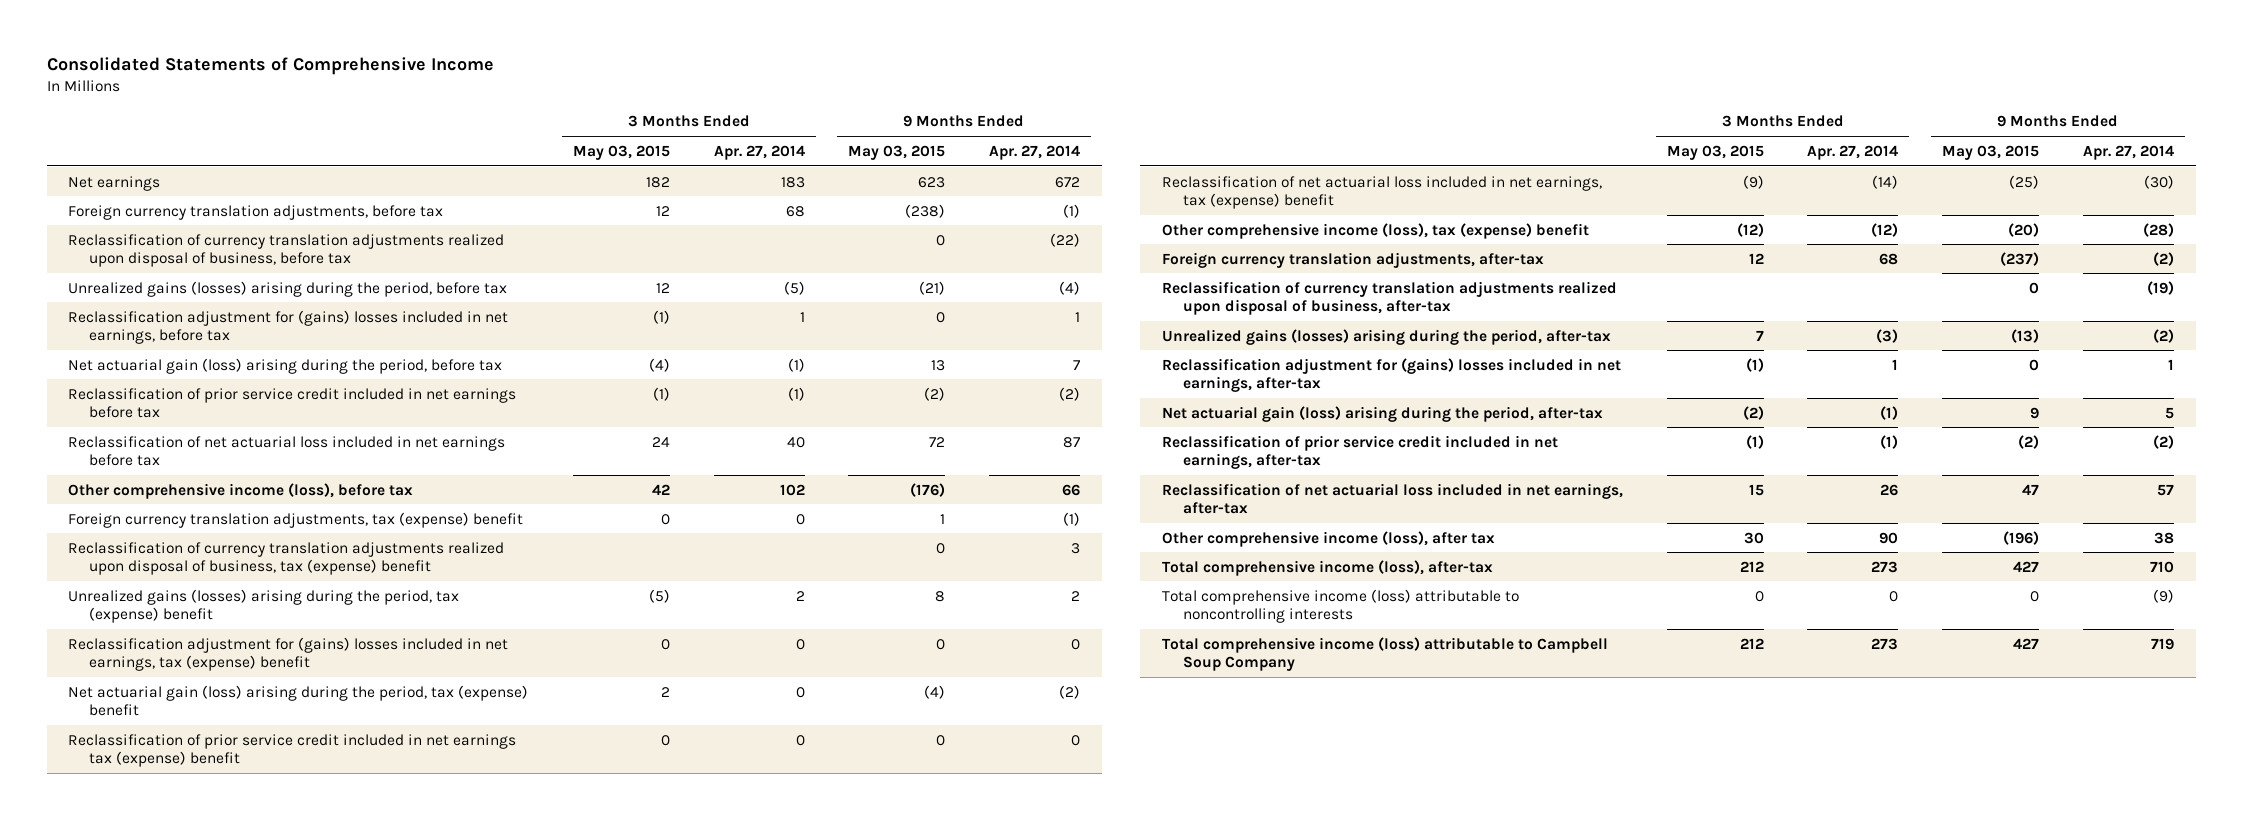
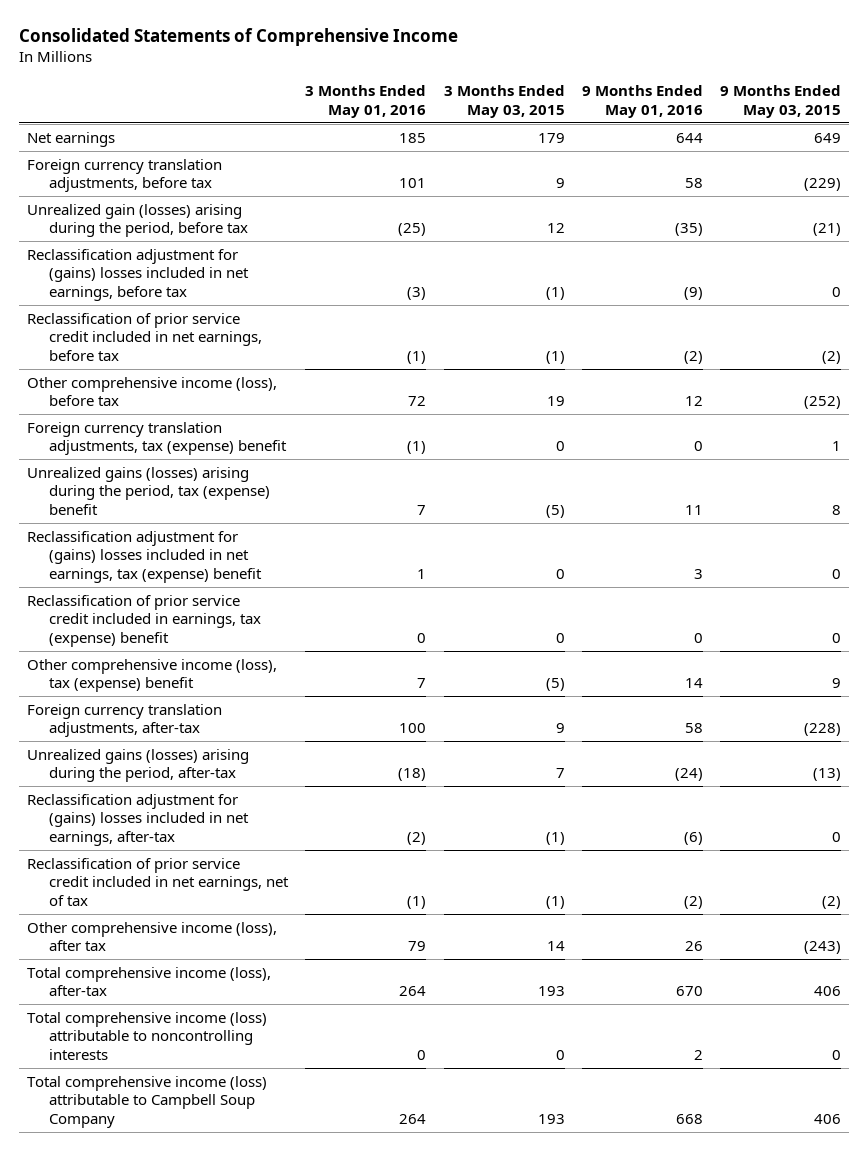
- | 3 Months Ended May 03, 2015 | 3 Months Ended Apr. 27, 2014 | 9 Months Ended May 03, 2015 | 9 Months Ended Apr. 27, 2014
+ | 3 Months Ended May 01, 2016 | 3 Months Ended May 03, 2015 | 9 Months Ended May 01, 2016 | 9 Months Ended May 03, 2015
- Net earnings | 182 | 183 | 623 | 672
- Foreign currency translation adjustments, before tax | 12 | 68 | (238) | (1)
- Reclassification of currency translation adjustments realized upon disposal of business, before tax | | | 0 | (22)
- Unrealized gains (losses) arising during the period, before tax | 12 | (5) | (21) | (4)
+ Net earnings | 185 | 179 | 644 | 649
+ Foreign currency translation adjustments, before tax | 101 | 9 | 58 | (229)
+ Unrealized gain (losses) arising during the period, before tax | (25) | 12 | (35) | (21)
- Net actuarial gain (loss) arising during the period, before tax | (4) | (1) | 13 | 7
- Reclassification of prior service credit included in net earnings before tax | (1) | (1) | (2) | (2)
- Reclassification of net actuarial loss included in net earnings before tax | 24 | 40 | 72 | 87
- Other comprehensive income (loss), before tax | 42 | 102 | (176) | 66
+ Reclassification of prior service credit included in net earnings, before tax | (1) | (1) | (2) | (2)
+ Other comprehensive income (loss), before tax | 72 | 19 | 12 | (252)
- Reclassification of currency translation adjustments realized upon disposal of business, tax (expense) benefit | | | 0 | 3
- Net actuarial gain (loss) arising during the period, tax (expense) benefit | 2 | 0 | (4) | (2)
- Reclassification of prior service credit included in net earnings tax (expense) benefit | 0 | 0 | 0 | 0
- Reclassification of net actuarial loss included in net earnings, tax (expense) benefit | (9) | (14) | (25) | (30)
- Other comprehensive income (loss), tax (expense) benefit | (12) | (12) | (20) | (28)
- Foreign currency translation adjustments, after-tax | 12 | 68 | (237) | (2)
- Reclassification of currency translation adjustments realized upon disposal of business, after-tax | | | 0 | (19)
+ Reclassification of prior service credit included in earnings, tax (expense) benefit | 0 | 0 | 0 | 0
+ Other comprehensive income (loss), tax (expense) benefit | 7 | (5) | 14 | 9
+ Foreign currency translation adjustments, after-tax | 100 | 9 | 58 | (228)
- Net actuarial gain (loss) arising during the period, after-tax | (2) | (1) | 9 | 5
- Reclassification of prior service credit included in net earnings, after-tax | (1) | (1) | (2) | (2)
- Reclassification of net actuarial loss included in net earnings, after-tax | 15 | 26 | 47 | 57
- Other comprehensive income (loss), after tax | 30 | 90 | (196) | 38
- Total comprehensive income (loss), after-tax | 212 | 273 | 427 | 710
+ Reclassification of prior service credit included in net earnings, net of tax | (1) | (1) | (2) | (2)
+ Other comprehensive income (loss), after tax | 79 | 14 | 26 | (243)
+ Total comprehensive income (loss), after-tax | 264 | 193 | 670 | 406
- Total comprehensive income (loss) attributable to Campbell Soup Company | 212 | 273 | 427 | 719
+ Total comprehensive income (loss) attributable to Campbell Soup Company | 264 | 193 | 668 | 406

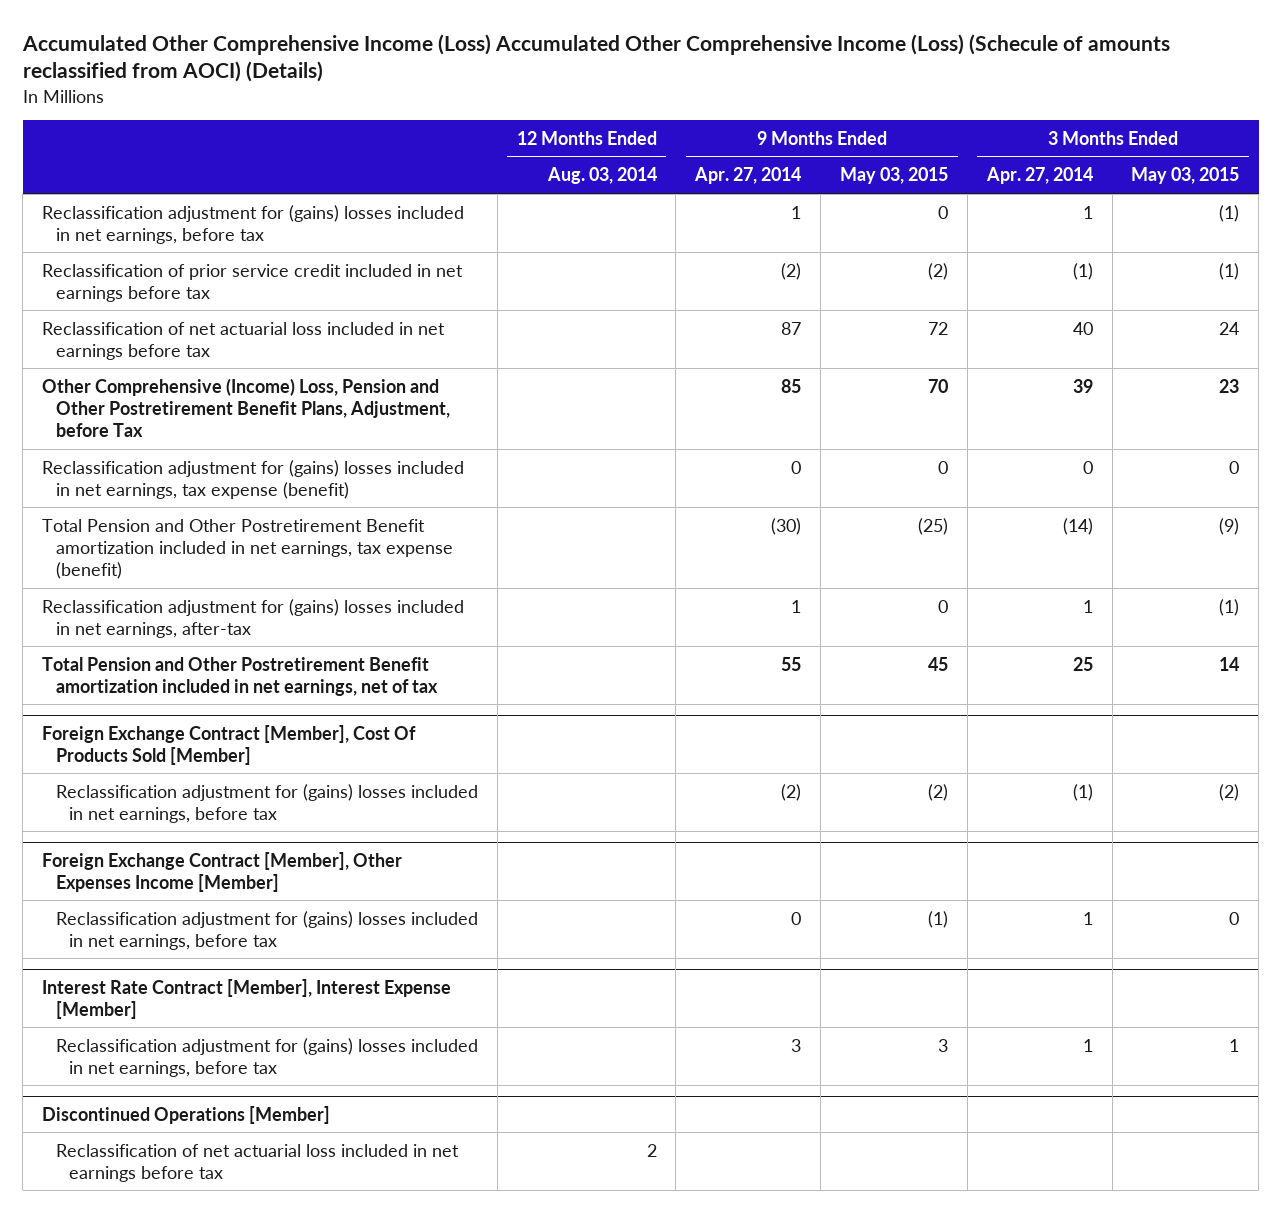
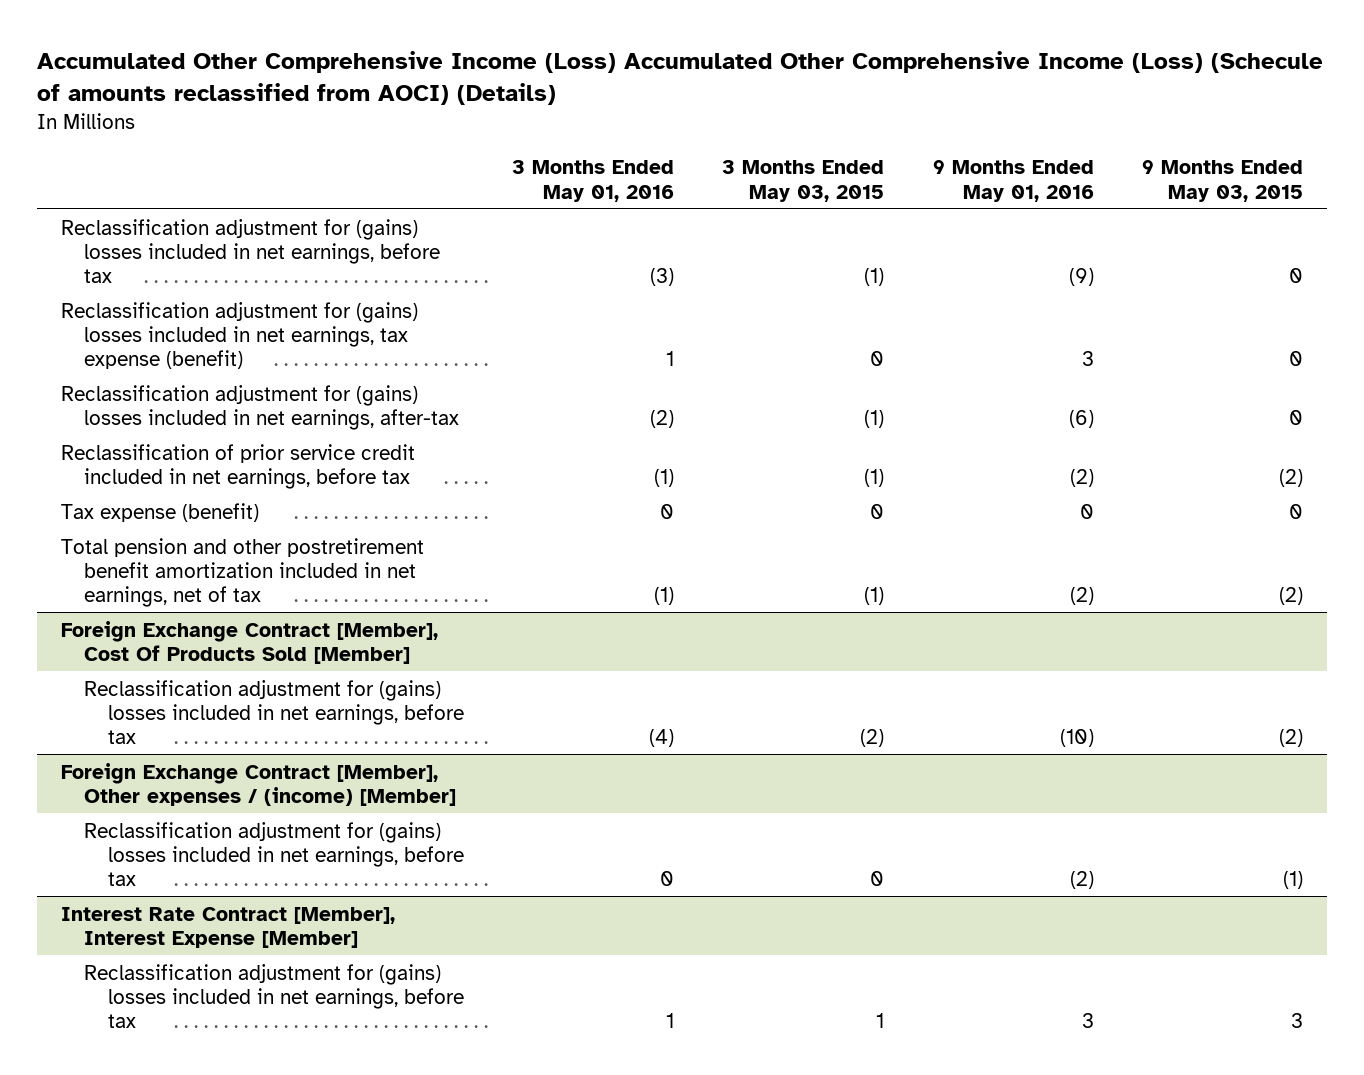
- | 12 Months Ended Aug. 03, 2014 | 9 Months Ended Apr. 27, 2014 | 9 Months Ended May 03, 2015 | 3 Months Ended Apr. 27, 2014 | 3 Months Ended May 03, 2015
+ | 3 Months Ended May 01, 2016 | 3 Months Ended May 03, 2015 | 9 Months Ended May 01, 2016 | 9 Months Ended May 03, 2015
- Reclassification of prior service credit included in net earnings before tax | | (2) | (2) | (1) | (1)
- Reclassification of net actuarial loss included in net earnings before tax | | 87 | 72 | 40 | 24
- Other Comprehensive (Income) Loss, Pension and Other Postretirement Benefit Plans, Adjustment, before Tax | | 85 | 70 | 39 | 23
- Total Pension and Other Postretirement Benefit amortization included in net earnings, tax expense (benefit) | | (30) | (25) | (14) | (9)
- Total Pension and Other Postretirement Benefit amortization included in net earnings, net of tax | | 55 | 45 | 25 | 14
+ Reclassification of prior service credit included in net earnings, before tax | (1) | (1) | (2) | (2)
+ Tax expense (benefit) | 0 | 0 | 0 | 0
+ Total pension and other postretirement benefit amortization included in net earnings, net of tax | (1) | (1) | (2) | (2)
- Foreign Exchange Contract [Member], Other Expenses Income [Member]
+ Foreign Exchange Contract [Member], Other expenses / (income) [Member]
- Discontinued Operations [Member]
- Reclassification of net actuarial loss included in net earnings before tax | 2 | | | |

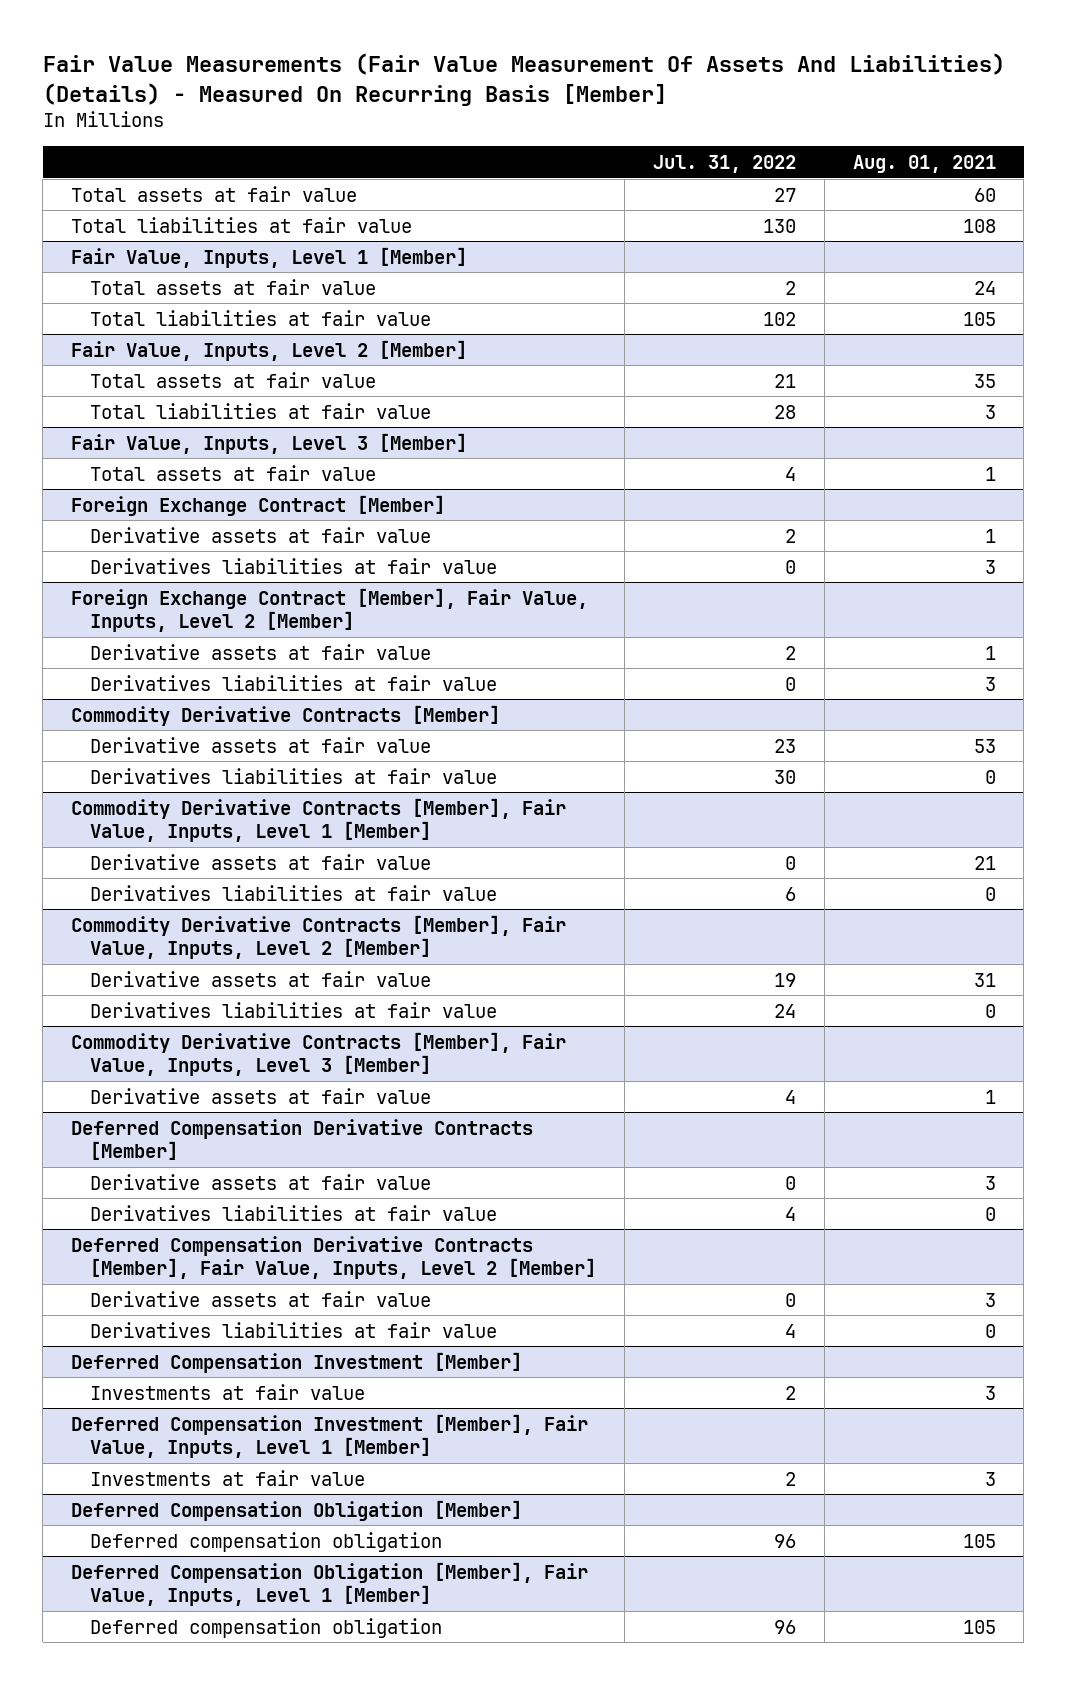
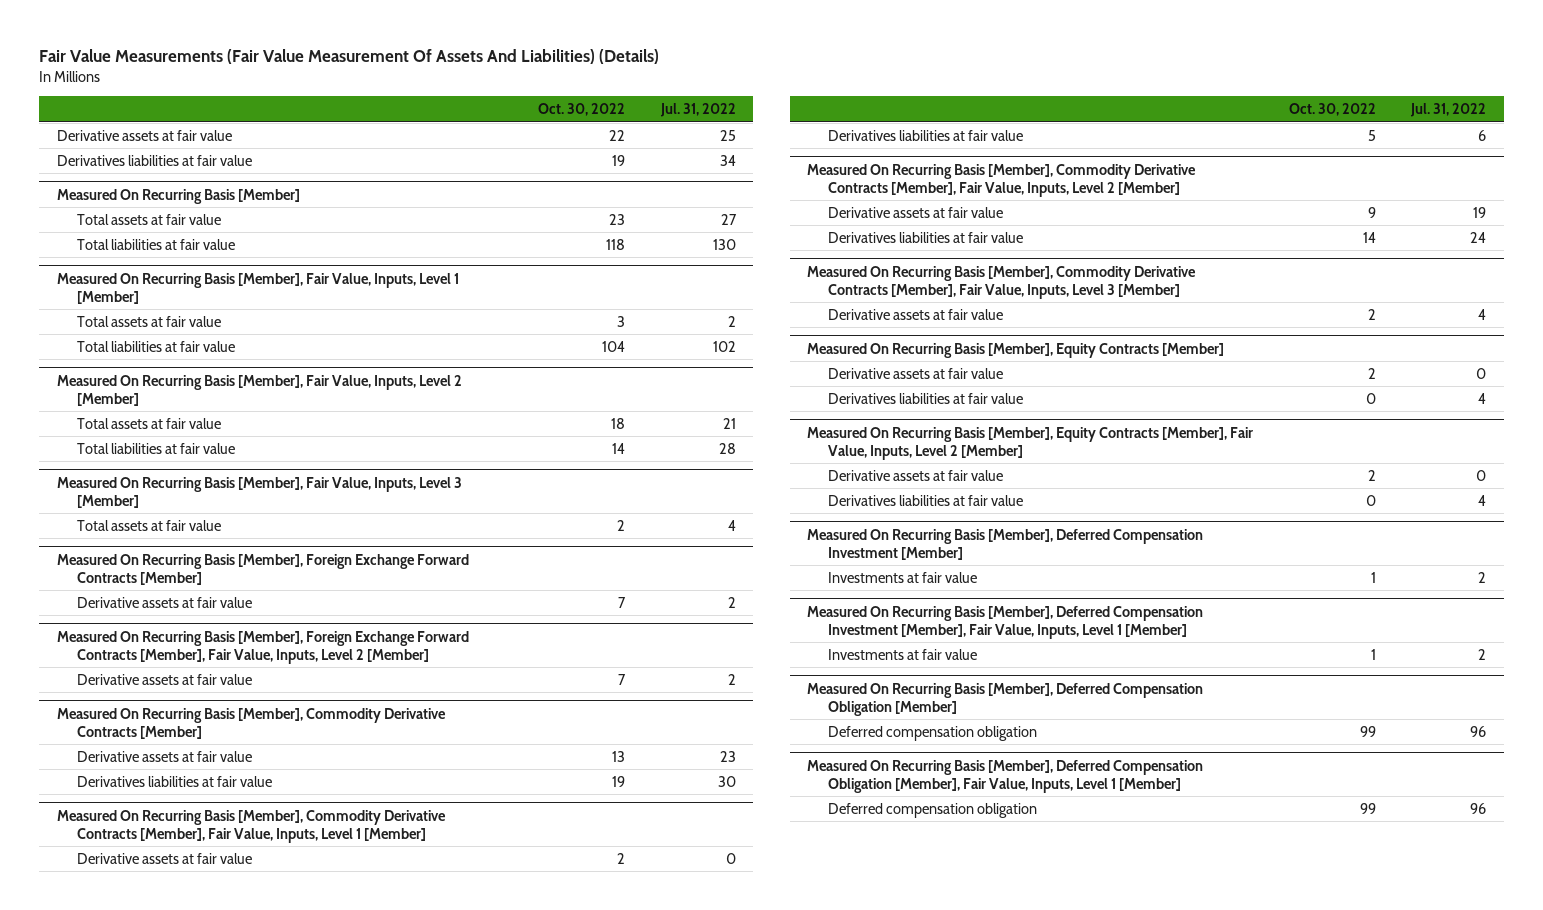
- Fair Value Measurements (Fair Value Measurement Of Assets And Liabilities) (Details) - Measured On Recurring Basis [Member]
+ Fair Value Measurements (Fair Value Measurement Of Assets And Liabilities) (Details)
- | Jul. 31, 2022 | Aug. 01, 2021
+ | Oct. 30, 2022 | Jul. 31, 2022
+ Derivative assets at fair value | 22 | 25
+ Derivatives liabilities at fair value | 19 | 34
+ Measured On Recurring Basis [Member]
- Fair Value, Inputs, Level 1 [Member]
+ Measured On Recurring Basis [Member], Fair Value, Inputs, Level 1 [Member]
- Fair Value, Inputs, Level 2 [Member]
+ Measured On Recurring Basis [Member], Fair Value, Inputs, Level 2 [Member]
- Fair Value, Inputs, Level 3 [Member]
+ Measured On Recurring Basis [Member], Fair Value, Inputs, Level 3 [Member]
- Foreign Exchange Contract [Member]
+ Measured On Recurring Basis [Member], Foreign Exchange Forward Contracts [Member]
- Derivatives liabilities at fair value | 0 | 3
- Foreign Exchange Contract [Member], Fair Value, Inputs, Level 2 [Member]
+ Measured On Recurring Basis [Member], Foreign Exchange Forward Contracts [Member], Fair Value, Inputs, Level 2 [Member]
- Derivatives liabilities at fair value | 0 | 3
- Commodity Derivative Contracts [Member]
+ Measured On Recurring Basis [Member], Commodity Derivative Contracts [Member]
- Commodity Derivative Contracts [Member], Fair Value, Inputs, Level 1 [Member]
+ Measured On Recurring Basis [Member], Commodity Derivative Contracts [Member], Fair Value, Inputs, Level 1 [Member]
- Commodity Derivative Contracts [Member], Fair Value, Inputs, Level 2 [Member]
+ Measured On Recurring Basis [Member], Commodity Derivative Contracts [Member], Fair Value, Inputs, Level 2 [Member]
- Commodity Derivative Contracts [Member], Fair Value, Inputs, Level 3 [Member]
+ Measured On Recurring Basis [Member], Commodity Derivative Contracts [Member], Fair Value, Inputs, Level 3 [Member]
- Deferred Compensation Derivative Contracts [Member]
+ Measured On Recurring Basis [Member], Equity Contracts [Member]
- Deferred Compensation Derivative Contracts [Member], Fair Value, Inputs, Level 2 [Member]
+ Measured On Recurring Basis [Member], Equity Contracts [Member], Fair Value, Inputs, Level 2 [Member]
- Deferred Compensation Investment [Member]
+ Measured On Recurring Basis [Member], Deferred Compensation Investment [Member]
- Deferred Compensation Investment [Member], Fair Value, Inputs, Level 1 [Member]
+ Measured On Recurring Basis [Member], Deferred Compensation Investment [Member], Fair Value, Inputs, Level 1 [Member]
- Deferred Compensation Obligation [Member]
+ Measured On Recurring Basis [Member], Deferred Compensation Obligation [Member]
- Deferred Compensation Obligation [Member], Fair Value, Inputs, Level 1 [Member]
+ Measured On Recurring Basis [Member], Deferred Compensation Obligation [Member], Fair Value, Inputs, Level 1 [Member]

